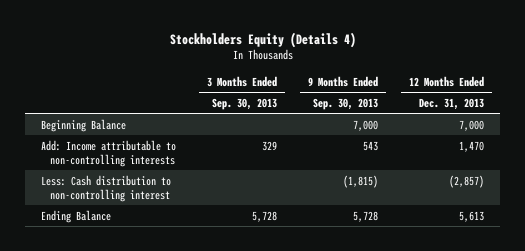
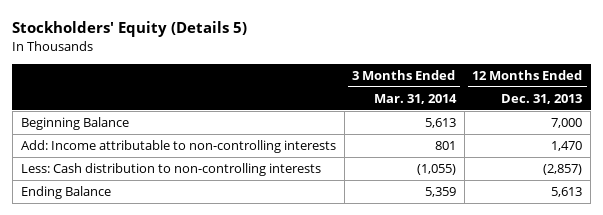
- Stockholders Equity (Details 4)
+ Stockholders' Equity (Details 5)
- | 3 Months Ended Sep. 30, 2013 | 9 Months Ended Sep. 30, 2013 | 12 Months Ended Dec. 31, 2013
+ | 3 Months Ended Mar. 31, 2014 | 12 Months Ended Dec. 31, 2013
- Less: Cash distribution to non-controlling interest | | (1,815) | (2,857)
+ Less: Cash distribution to non-controlling interests | (1,055) | (2,857)

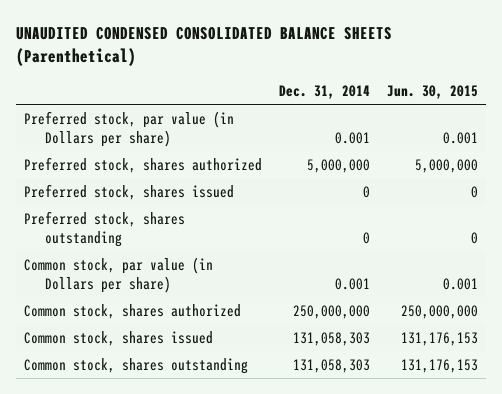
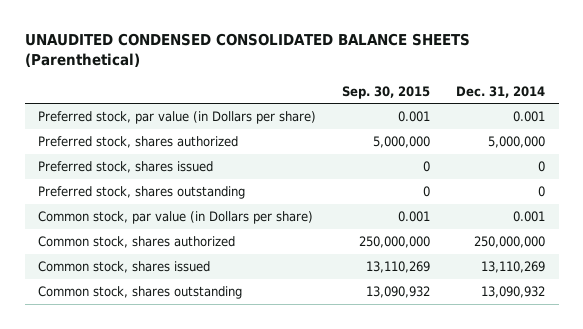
- | Dec. 31, 2014 | Jun. 30, 2015
+ | Sep. 30, 2015 | Dec. 31, 2014
- Common stock, shares issued | 131,058,303 | 131,176,153
- Common stock, shares outstanding | 131,058,303 | 131,176,153
+ Common stock, shares issued | 13,110,269 | 13,110,269
+ Common stock, shares outstanding | 13,090,932 | 13,090,932

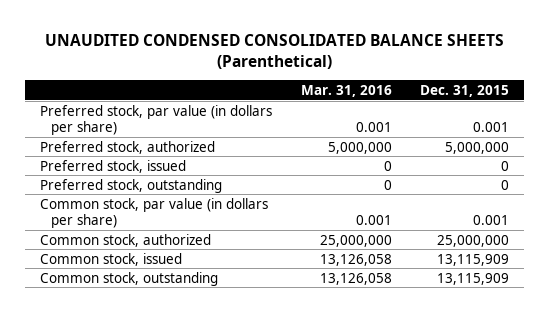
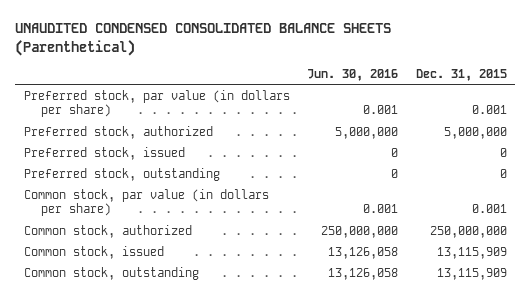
- | Mar. 31, 2016 | Dec. 31, 2015
+ | Jun. 30, 2016 | Dec. 31, 2015
- Common stock, authorized | 25,000,000 | 25,000,000
+ Common stock, authorized | 250,000,000 | 250,000,000

